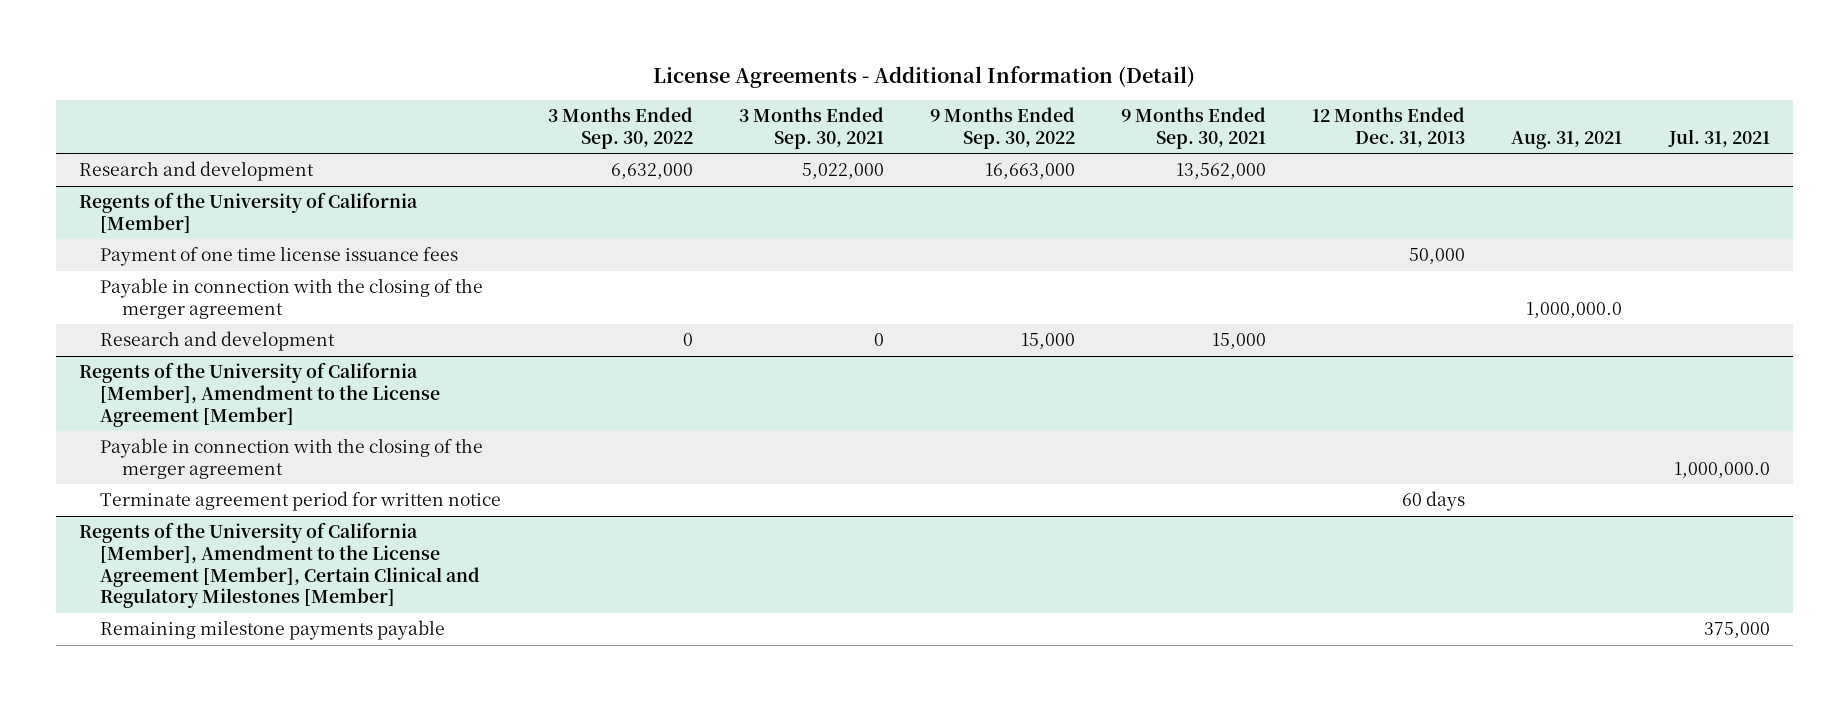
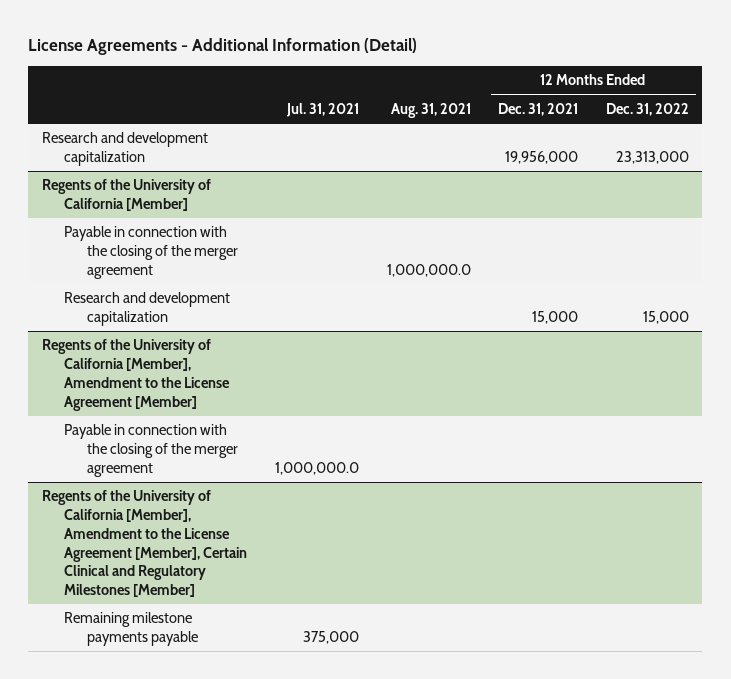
- | 3 Months Ended Sep. 30, 2022 | 3 Months Ended Sep. 30, 2021 | 9 Months Ended Sep. 30, 2022 | 9 Months Ended Sep. 30, 2021 | 12 Months Ended Dec. 31, 2013 | Aug. 31, 2021 | Jul. 31, 2021
+ | Jul. 31, 2021 | Aug. 31, 2021 | 12 Months Ended Dec. 31, 2021 | 12 Months Ended Dec. 31, 2022
- Research and development | 6,632,000 | 5,022,000 | 16,663,000 | 13,562,000 | | |
+ Research and development capitalization | | | 19,956,000 | 23,313,000
@ Regents of the University of California [Member]
- Payment of one time license issuance fees | | | | | 50,000 | |
- Research and development | 0 | 0 | 15,000 | 15,000 | | |
+ Research and development capitalization | | | 15,000 | 15,000
@ Regents of the University of California [Member], Amendment to the License Agreement [Member]
- Terminate agreement period for written notice | | | | | 60 days | |

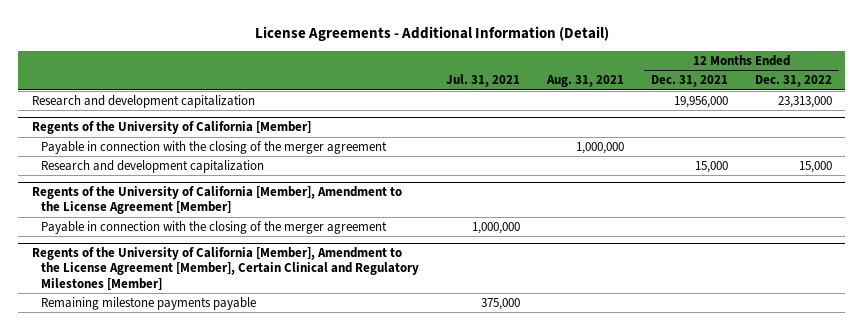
@ Regents of the University of California [Member]
- Payable in connection with the closing of the merger agreement | | 1,000,000.0 | |
+ Payable in connection with the closing of the merger agreement | | 1,000,000 | |
@ Regents of the University of California [Member], Amendment to the License Agreement [Member]
- Payable in connection with the closing of the merger agreement | 1,000,000.0 | | |
+ Payable in connection with the closing of the merger agreement | 1,000,000 | | |

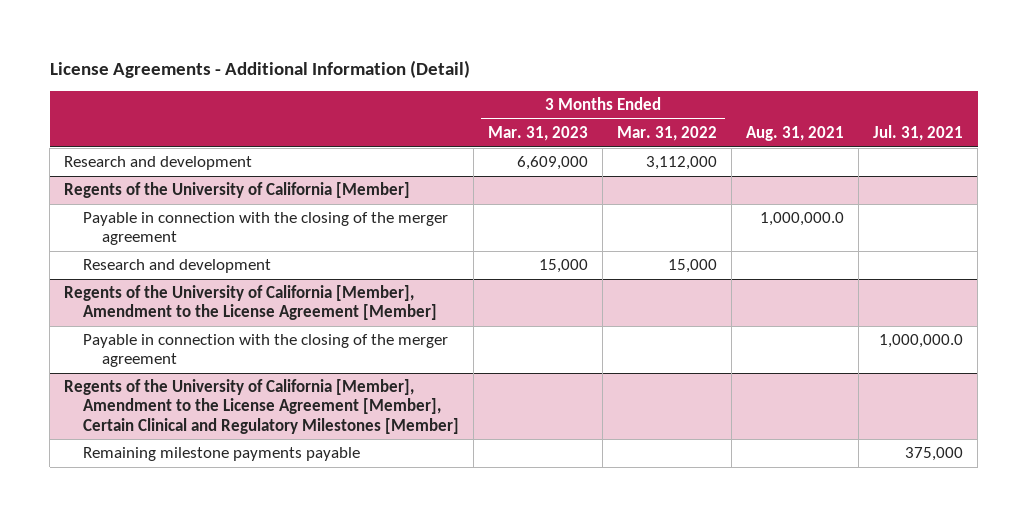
- | Jul. 31, 2021 | Aug. 31, 2021 | 12 Months Ended Dec. 31, 2021 | 12 Months Ended Dec. 31, 2022
+ | 3 Months Ended Mar. 31, 2023 | 3 Months Ended Mar. 31, 2022 | Aug. 31, 2021 | Jul. 31, 2021
- Research and development capitalization | | | 19,956,000 | 23,313,000
+ Research and development | 6,609,000 | 3,112,000 | |
@ Regents of the University of California [Member]
- Payable in connection with the closing of the merger agreement | | 1,000,000 | |
- Research and development capitalization | | | 15,000 | 15,000
+ Payable in connection with the closing of the merger agreement | | | 1,000,000.0 |
+ Research and development | 15,000 | 15,000 | |
@ Regents of the University of California [Member], Amendment to the License Agreement [Member]
- Payable in connection with the closing of the merger agreement | 1,000,000 | | |
+ Payable in connection with the closing of the merger agreement | | | | 1,000,000.0

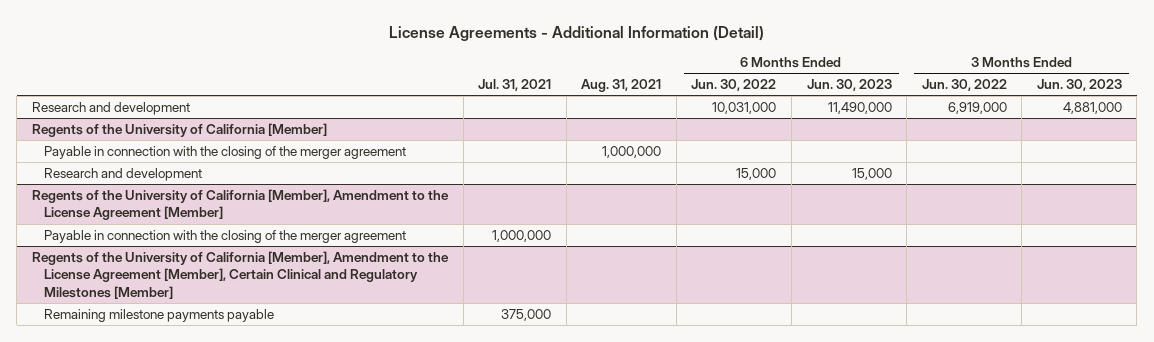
- | 3 Months Ended Mar. 31, 2023 | 3 Months Ended Mar. 31, 2022 | Aug. 31, 2021 | Jul. 31, 2021
+ | Jul. 31, 2021 | Aug. 31, 2021 | 6 Months Ended Jun. 30, 2022 | 6 Months Ended Jun. 30, 2023 | 3 Months Ended Jun. 30, 2022 | 3 Months Ended Jun. 30, 2023
@ Regents of the University of California [Member]
- Payable in connection with the closing of the merger agreement | | | 1,000,000.0 |
+ Payable in connection with the closing of the merger agreement | | 1,000,000 | | | |
@ Regents of the University of California [Member], Amendment to the License Agreement [Member]
- Payable in connection with the closing of the merger agreement | | | | 1,000,000.0
+ Payable in connection with the closing of the merger agreement | 1,000,000 | | | | |

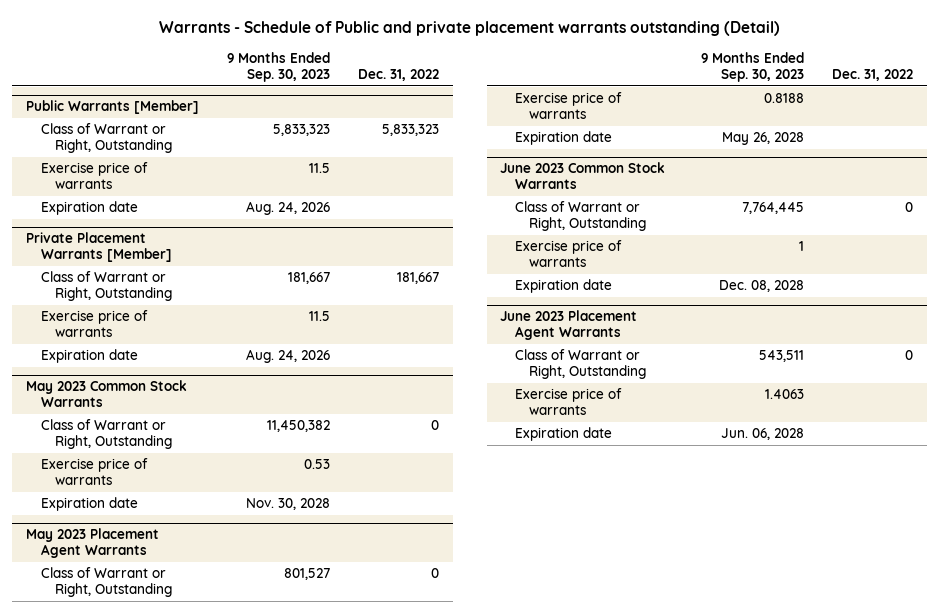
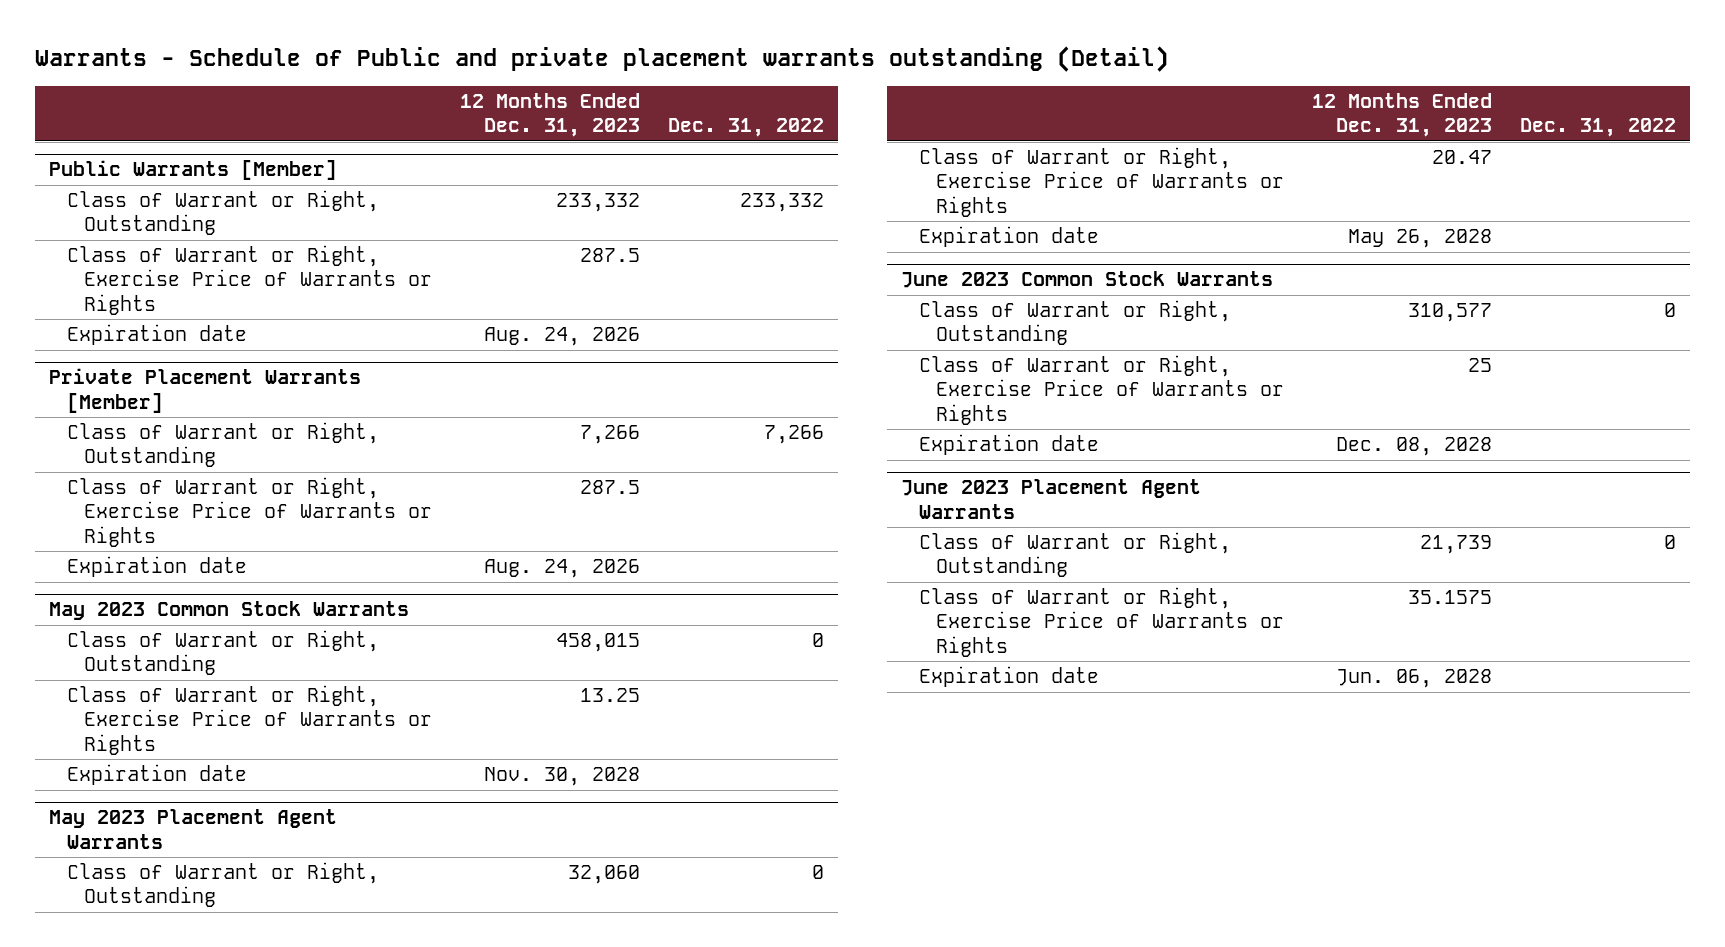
- | 9 Months Ended Sep. 30, 2023 | Dec. 31, 2022
+ | 12 Months Ended Dec. 31, 2023 | Dec. 31, 2022
@ Public Warrants [Member]
- Class of Warrant or Right, Outstanding | 5,833,323 | 5,833,323
- Exercise price of warrants | 11.5 |
+ Class of Warrant or Right, Outstanding | 233,332 | 233,332
+ Class of Warrant or Right, Exercise Price of Warrants or Rights | 287.5 |
@ Private Placement Warrants [Member]
- Class of Warrant or Right, Outstanding | 181,667 | 181,667
- Exercise price of warrants | 11.5 |
+ Class of Warrant or Right, Outstanding | 7,266 | 7,266
+ Class of Warrant or Right, Exercise Price of Warrants or Rights | 287.5 |
@ May 2023 Common Stock Warrants
- Exercise price of warrants | 0.53 |
+ Class of Warrant or Right, Exercise Price of Warrants or Rights | 13.25 |
@ May 2023 Placement Agent Warrants
- Exercise price of warrants | 0.8188 |
+ Class of Warrant or Right, Exercise Price of Warrants or Rights | 20.47 |
@ June 2023 Common Stock Warrants
- Exercise price of warrants | 1 |
+ Class of Warrant or Right, Exercise Price of Warrants or Rights | 25 |
@ June 2023 Placement Agent Warrants
- Exercise price of warrants | 1.4063 |
+ Class of Warrant or Right, Exercise Price of Warrants or Rights | 35.1575 |

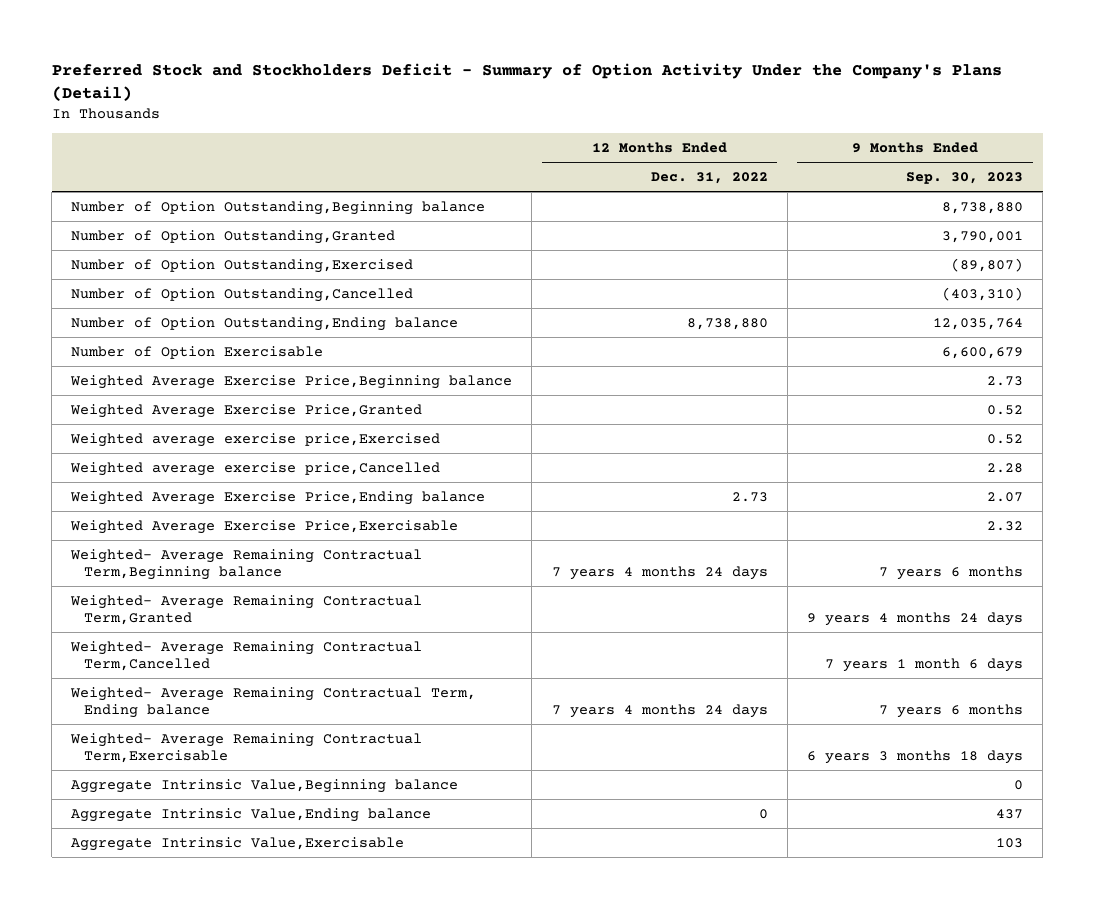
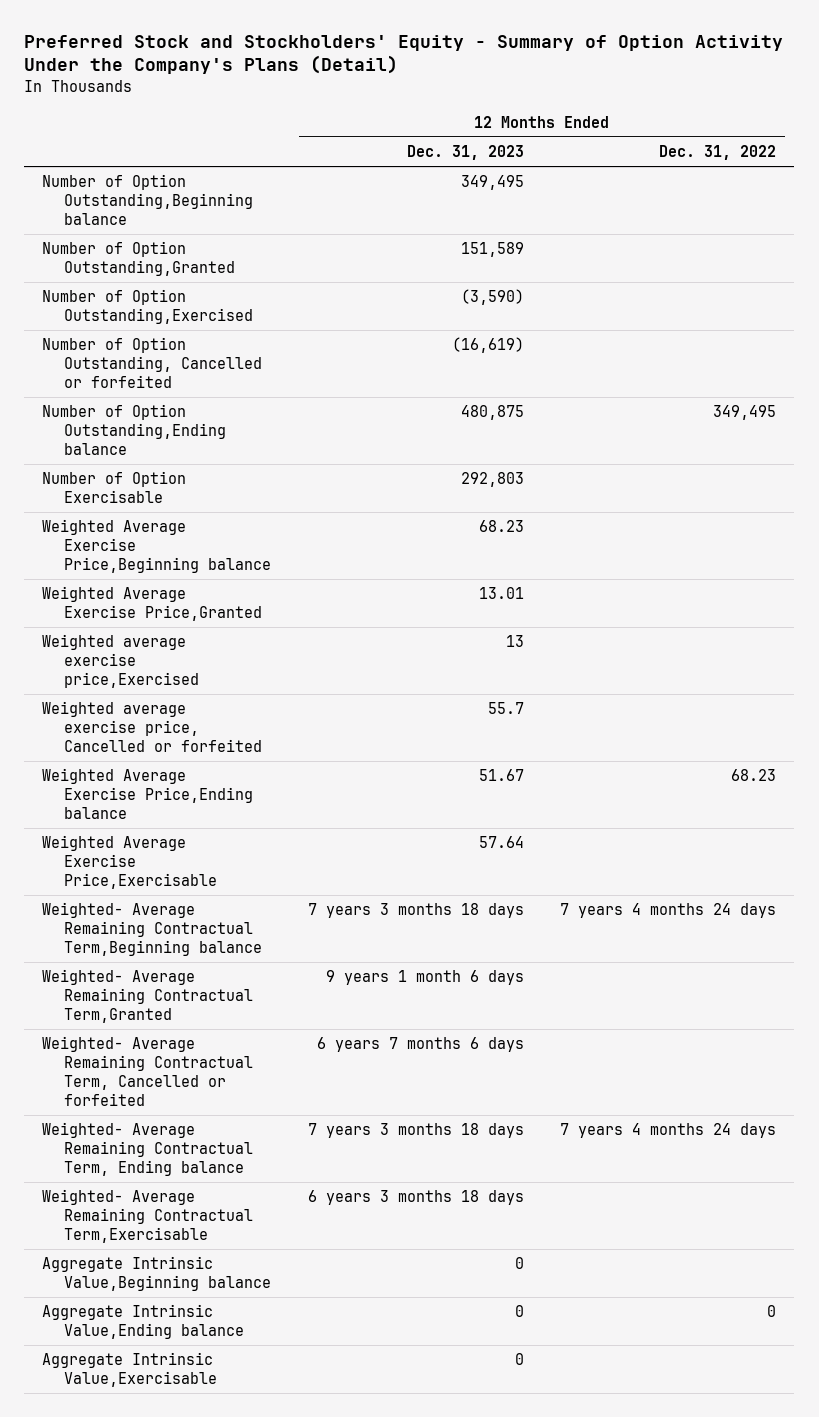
- Preferred Stock and Stockholders Deficit - Summary of Option Activity Under the Company's Plans (Detail)
+ Preferred Stock and Stockholders' Equity - Summary of Option Activity Under the Company's Plans (Detail)
- | 12 Months Ended Dec. 31, 2022 | 9 Months Ended Sep. 30, 2023
+ | 12 Months Ended Dec. 31, 2023 | 12 Months Ended Dec. 31, 2022
- Number of Option Outstanding,Cancelled | | (403,310)
- Number of Option Outstanding,Ending balance | 8,738,880 | 12,035,764
+ Number of Option Outstanding, Cancelled or forfeited | (16,619) |
+ Number of Option Outstanding,Ending balance | 480,875 | 349,495
- Weighted average exercise price,Cancelled | | 2.28
- Weighted Average Exercise Price,Ending balance | 2.73 | 2.07
+ Weighted average exercise price, Cancelled or forfeited | 55.7 |
+ Weighted Average Exercise Price,Ending balance | 51.67 | 68.23
- Weighted- Average Remaining Contractual Term,Cancelled | | 7 years 1 month 6 days
+ Weighted- Average Remaining Contractual Term, Cancelled or forfeited | 6 years 7 months 6 days |

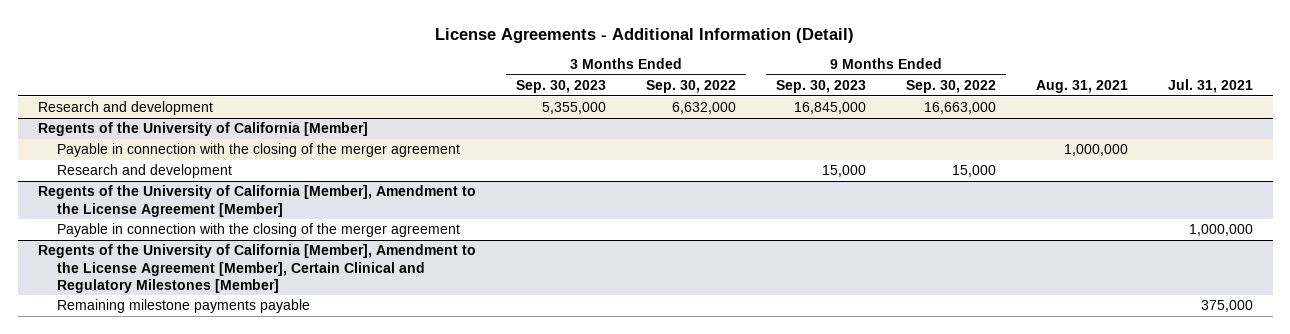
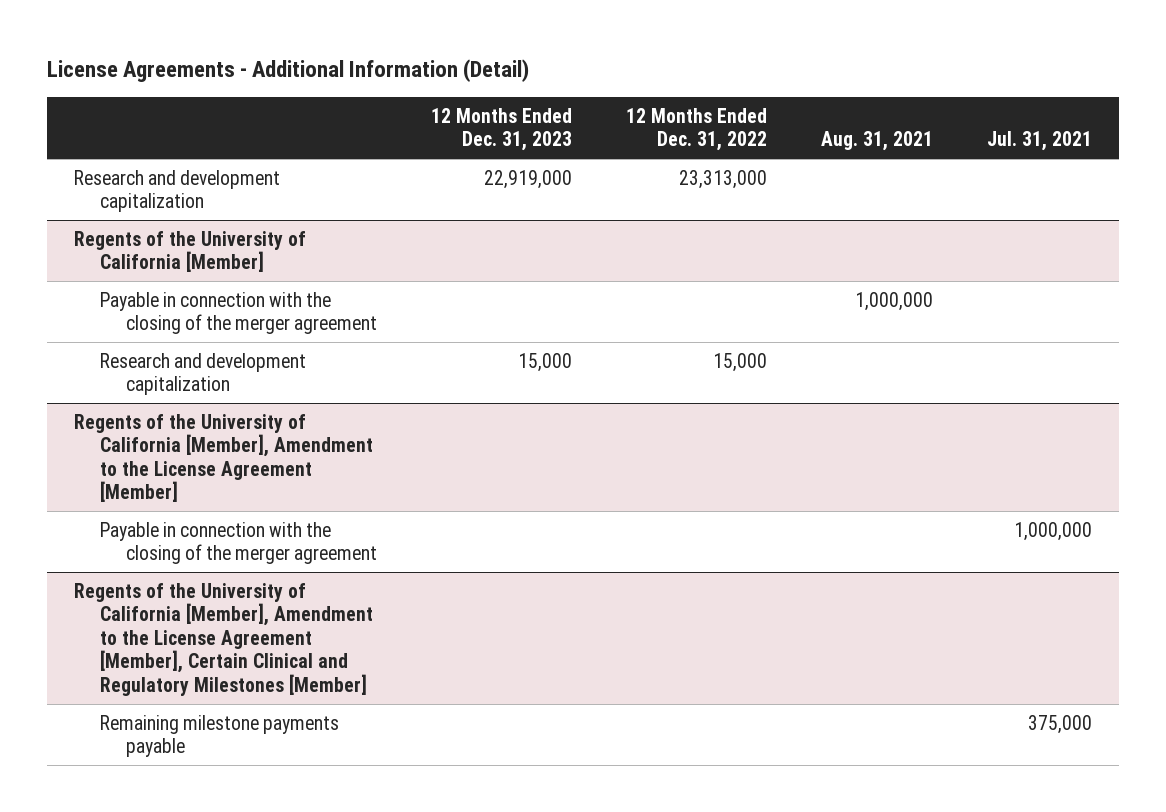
- | 3 Months Ended Sep. 30, 2023 | 3 Months Ended Sep. 30, 2022 | 9 Months Ended Sep. 30, 2023 | 9 Months Ended Sep. 30, 2022 | Aug. 31, 2021 | Jul. 31, 2021
+ | 12 Months Ended Dec. 31, 2023 | 12 Months Ended Dec. 31, 2022 | Aug. 31, 2021 | Jul. 31, 2021
- Research and development | 5,355,000 | 6,632,000 | 16,845,000 | 16,663,000 | |
+ Research and development capitalization | 22,919,000 | 23,313,000 | |
@ Regents of the University of California [Member]
- Research and development | | | 15,000 | 15,000 | |
+ Research and development capitalization | 15,000 | 15,000 | |

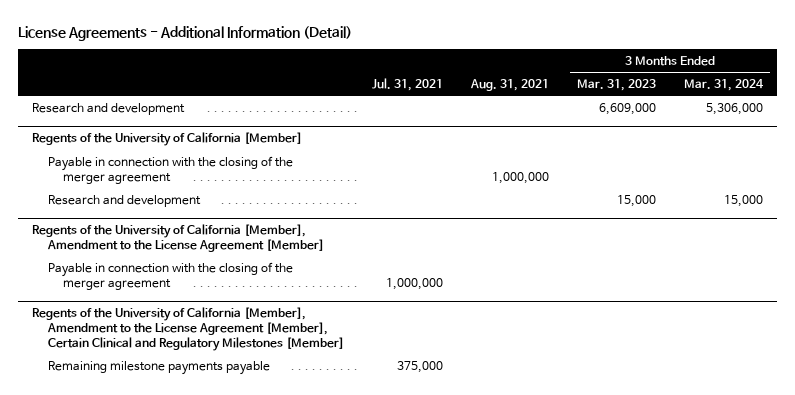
- | 12 Months Ended Dec. 31, 2023 | 12 Months Ended Dec. 31, 2022 | Aug. 31, 2021 | Jul. 31, 2021
+ | Jul. 31, 2021 | Aug. 31, 2021 | 3 Months Ended Mar. 31, 2023 | 3 Months Ended Mar. 31, 2024
- Research and development capitalization | 22,919,000 | 23,313,000 | |
+ Research and development | | | 6,609,000 | 5,306,000
@ Regents of the University of California [Member]
- Research and development capitalization | 15,000 | 15,000 | |
+ Research and development | | | 15,000 | 15,000

